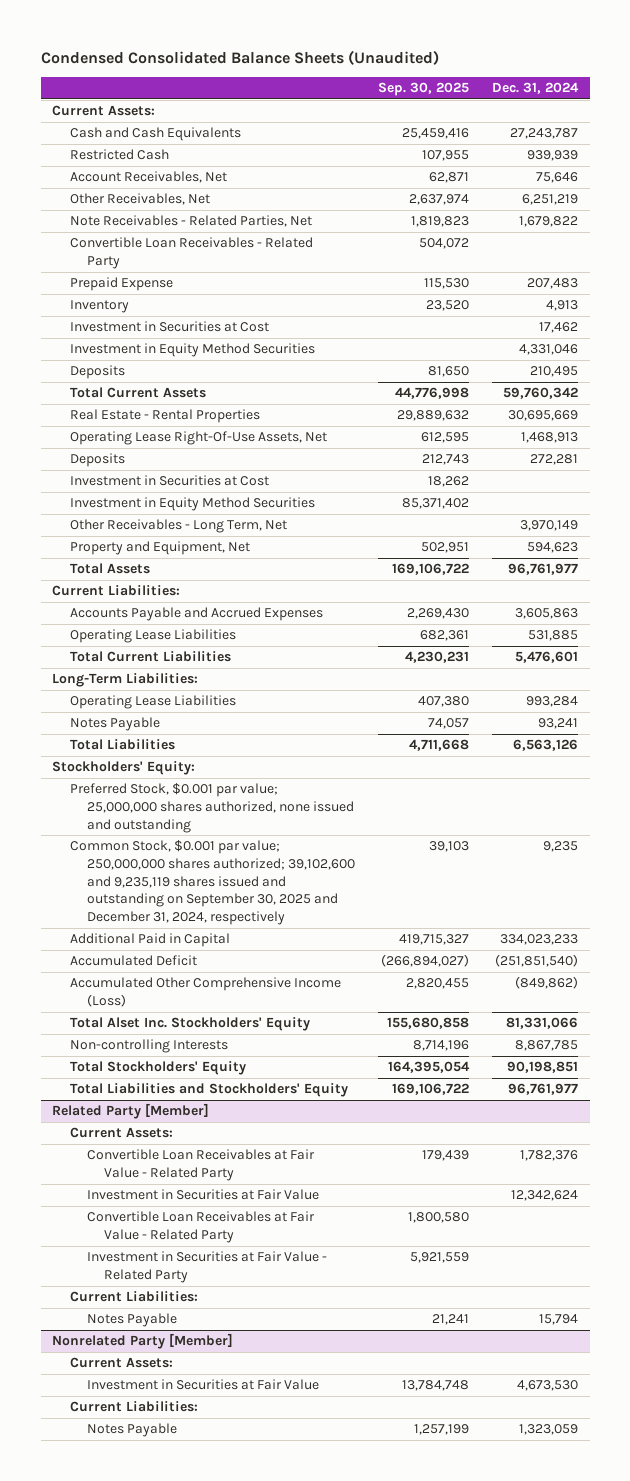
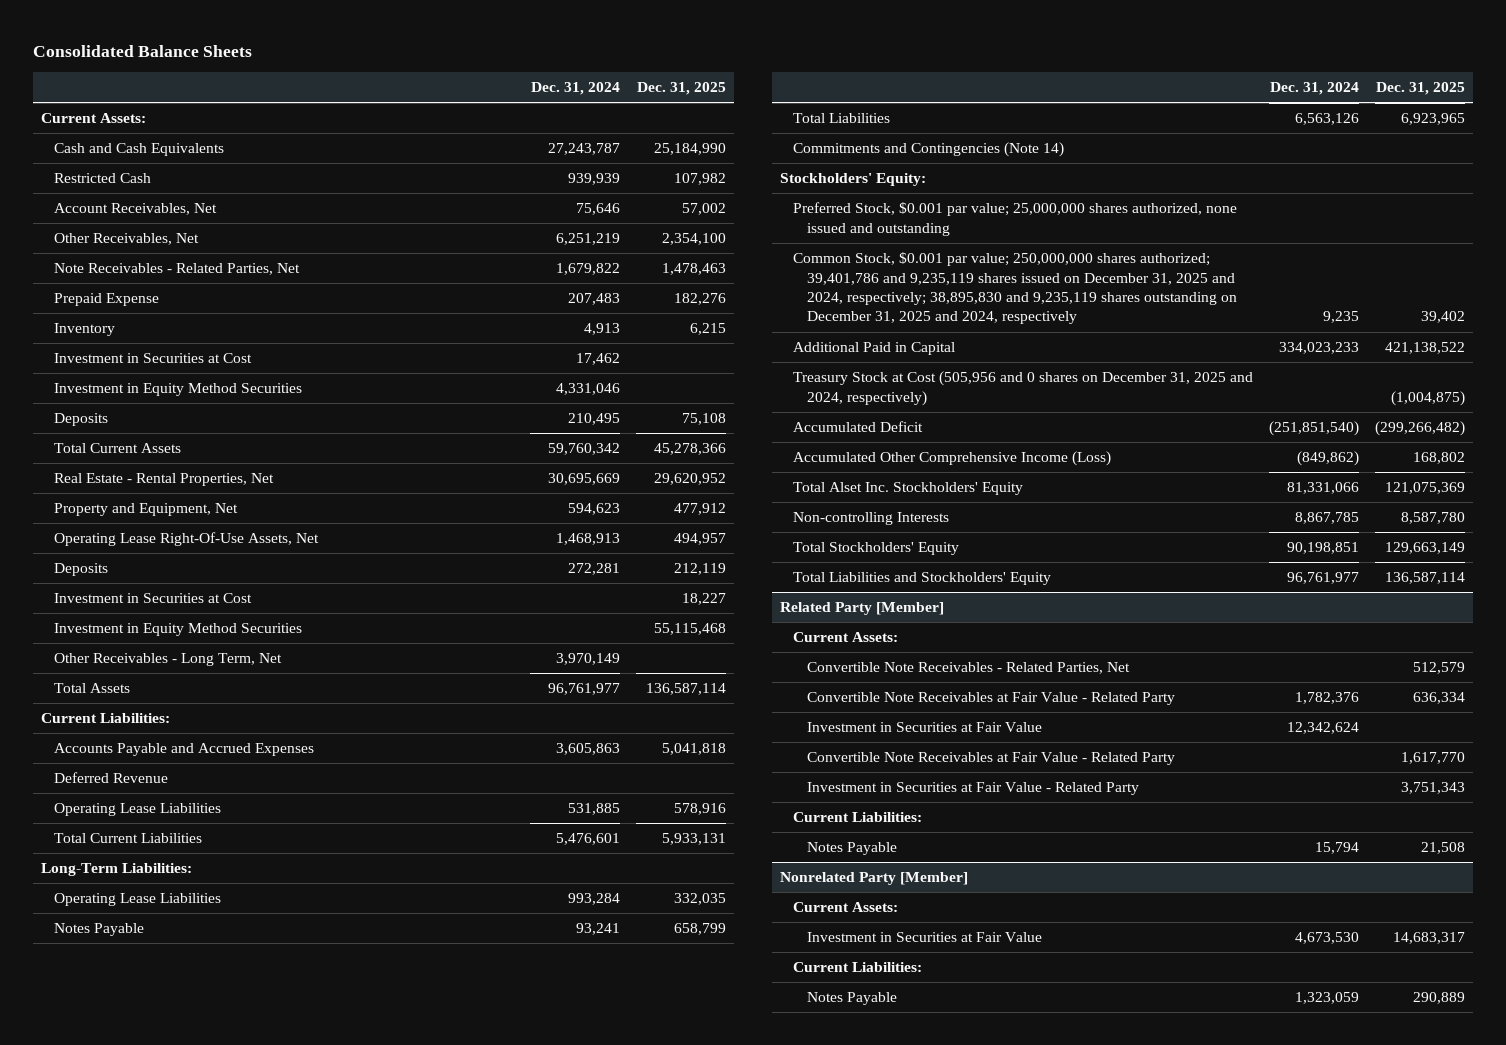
- Condensed Consolidated Balance Sheets (Unaudited)
+ Consolidated Balance Sheets
- | Sep. 30, 2025 | Dec. 31, 2024
+ | Dec. 31, 2024 | Dec. 31, 2025
- Convertible Loan Receivables - Related Party | 504,072 |
- Real Estate - Rental Properties | 29,889,632 | 30,695,669
+ Real Estate - Rental Properties, Net | 30,695,669 | 29,620,952
moved up: Property and Equipment, Net | 594,623 | 477,912
+ Deferred Revenue
+ Commitments and Contingencies (Note 14)
- Common Stock, $0.001 par value; 250,000,000 shares authorized; 39,102,600 and 9,235,119 shares issued and outstanding on September 30, 2025 and December 31, 2024, respectively | 39,103 | 9,235
+ Common Stock, $0.001 par value; 250,000,000 shares authorized; 39,401,786 and 9,235,119 shares issued on December 31, 2025 and 2024, respectively; 38,895,830 and 9,235,119 shares outstanding on December 31, 2025 and 2024, respectively | 9,235 | 39,402
+ Treasury Stock at Cost (505,956 and 0 shares on December 31, 2025 and 2024, respectively) | | (1,004,875)
@ Related Party [Member]
- Convertible Loan Receivables at Fair Value - Related Party | 179,439 | 1,782,376
+ Convertible Note Receivables - Related Parties, Net | | 512,579
+ Convertible Note Receivables at Fair Value - Related Party | 1,782,376 | 636,334
- Convertible Loan Receivables at Fair Value - Related Party | 1,800,580 |
+ Convertible Note Receivables at Fair Value - Related Party | | 1,617,770

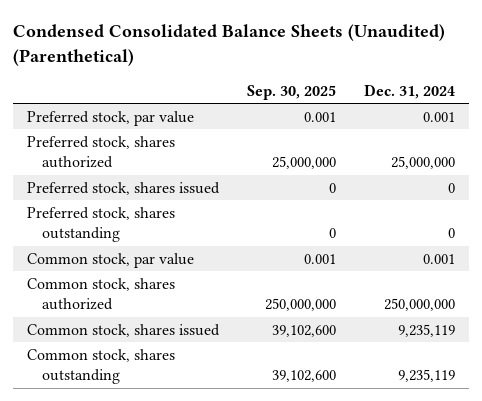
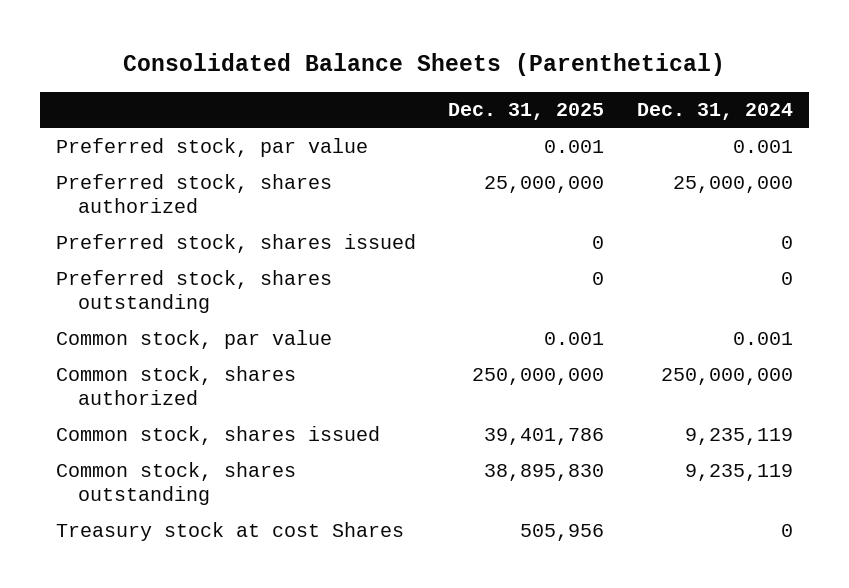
- Condensed Consolidated Balance Sheets (Unaudited) (Parenthetical)
+ Consolidated Balance Sheets (Parenthetical)
- | Sep. 30, 2025 | Dec. 31, 2024
+ | Dec. 31, 2025 | Dec. 31, 2024
+ Treasury stock at cost Shares | 505,956 | 0

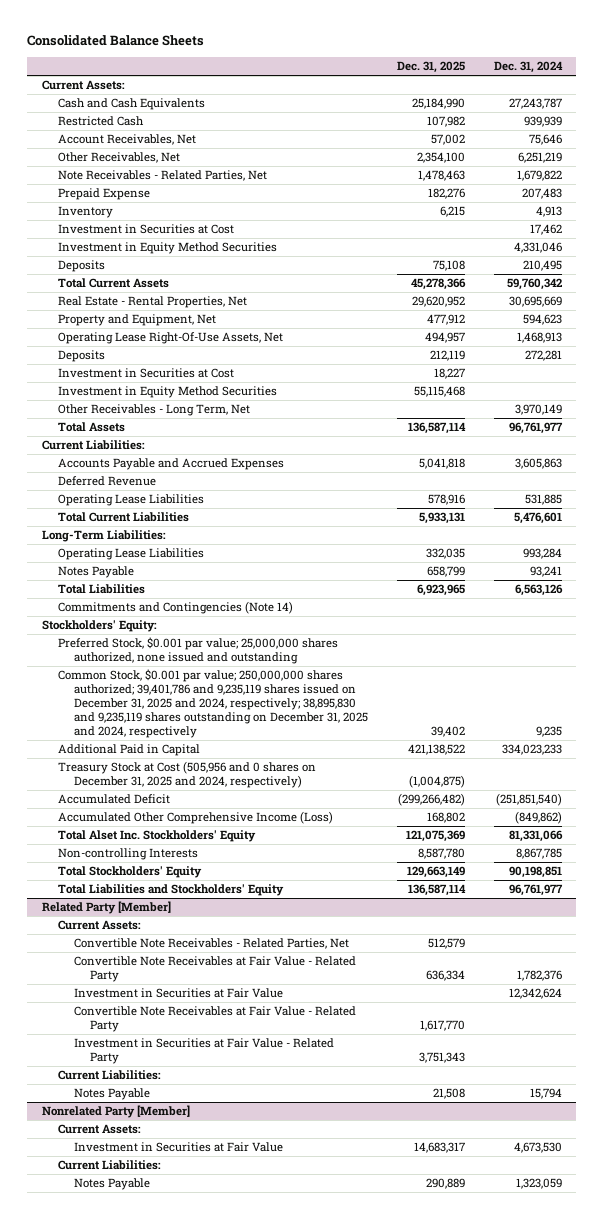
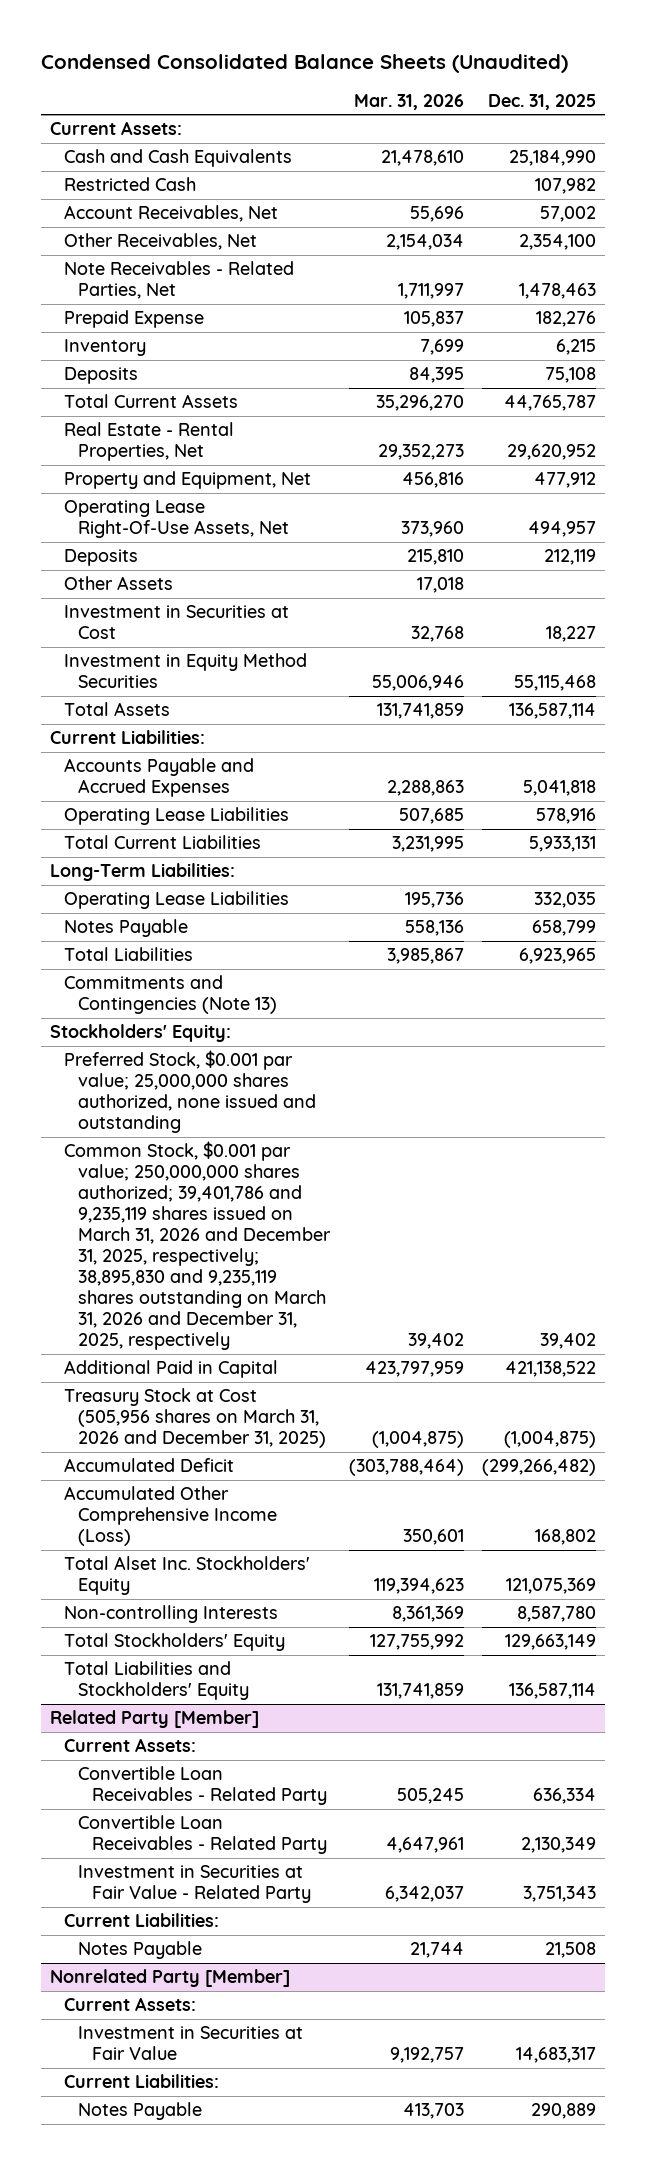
- Consolidated Balance Sheets
+ Condensed Consolidated Balance Sheets (Unaudited)
- | Dec. 31, 2025 | Dec. 31, 2024
+ | Mar. 31, 2026 | Dec. 31, 2025
- Investment in Securities at Cost | | 17,462
- Investment in Equity Method Securities | | 4,331,046
- Total Current Assets | 45,278,366 | 59,760,342
+ Total Current Assets | 35,296,270 | 44,765,787
+ Other Assets | 17,018 |
- Other Receivables - Long Term, Net | | 3,970,149
- Deferred Revenue
- Commitments and Contingencies (Note 14)
+ Commitments and Contingencies (Note 13)
- Common Stock, $0.001 par value; 250,000,000 shares authorized; 39,401,786 and 9,235,119 shares issued on December 31, 2025 and 2024, respectively; 38,895,830 and 9,235,119 shares outstanding on December 31, 2025 and 2024, respectively | 39,402 | 9,235
+ Common Stock, $0.001 par value; 250,000,000 shares authorized; 39,401,786 and 9,235,119 shares issued on March 31, 2026 and December 31, 2025, respectively; 38,895,830 and 9,235,119 shares outstanding on March 31, 2026 and December 31, 2025, respectively | 39,402 | 39,402
- Treasury Stock at Cost (505,956 and 0 shares on December 31, 2025 and 2024, respectively) | (1,004,875) |
+ Treasury Stock at Cost (505,956 shares on March 31, 2026 and December 31, 2025) | (1,004,875) | (1,004,875)
@ Related Party [Member]
- Convertible Note Receivables - Related Parties, Net | 512,579 |
- Convertible Note Receivables at Fair Value - Related Party | 636,334 | 1,782,376
- Investment in Securities at Fair Value | | 12,342,624
- Convertible Note Receivables at Fair Value - Related Party | 1,617,770 |
+ Convertible Loan Receivables - Related Party | 505,245 | 636,334
+ Convertible Loan Receivables - Related Party | 4,647,961 | 2,130,349

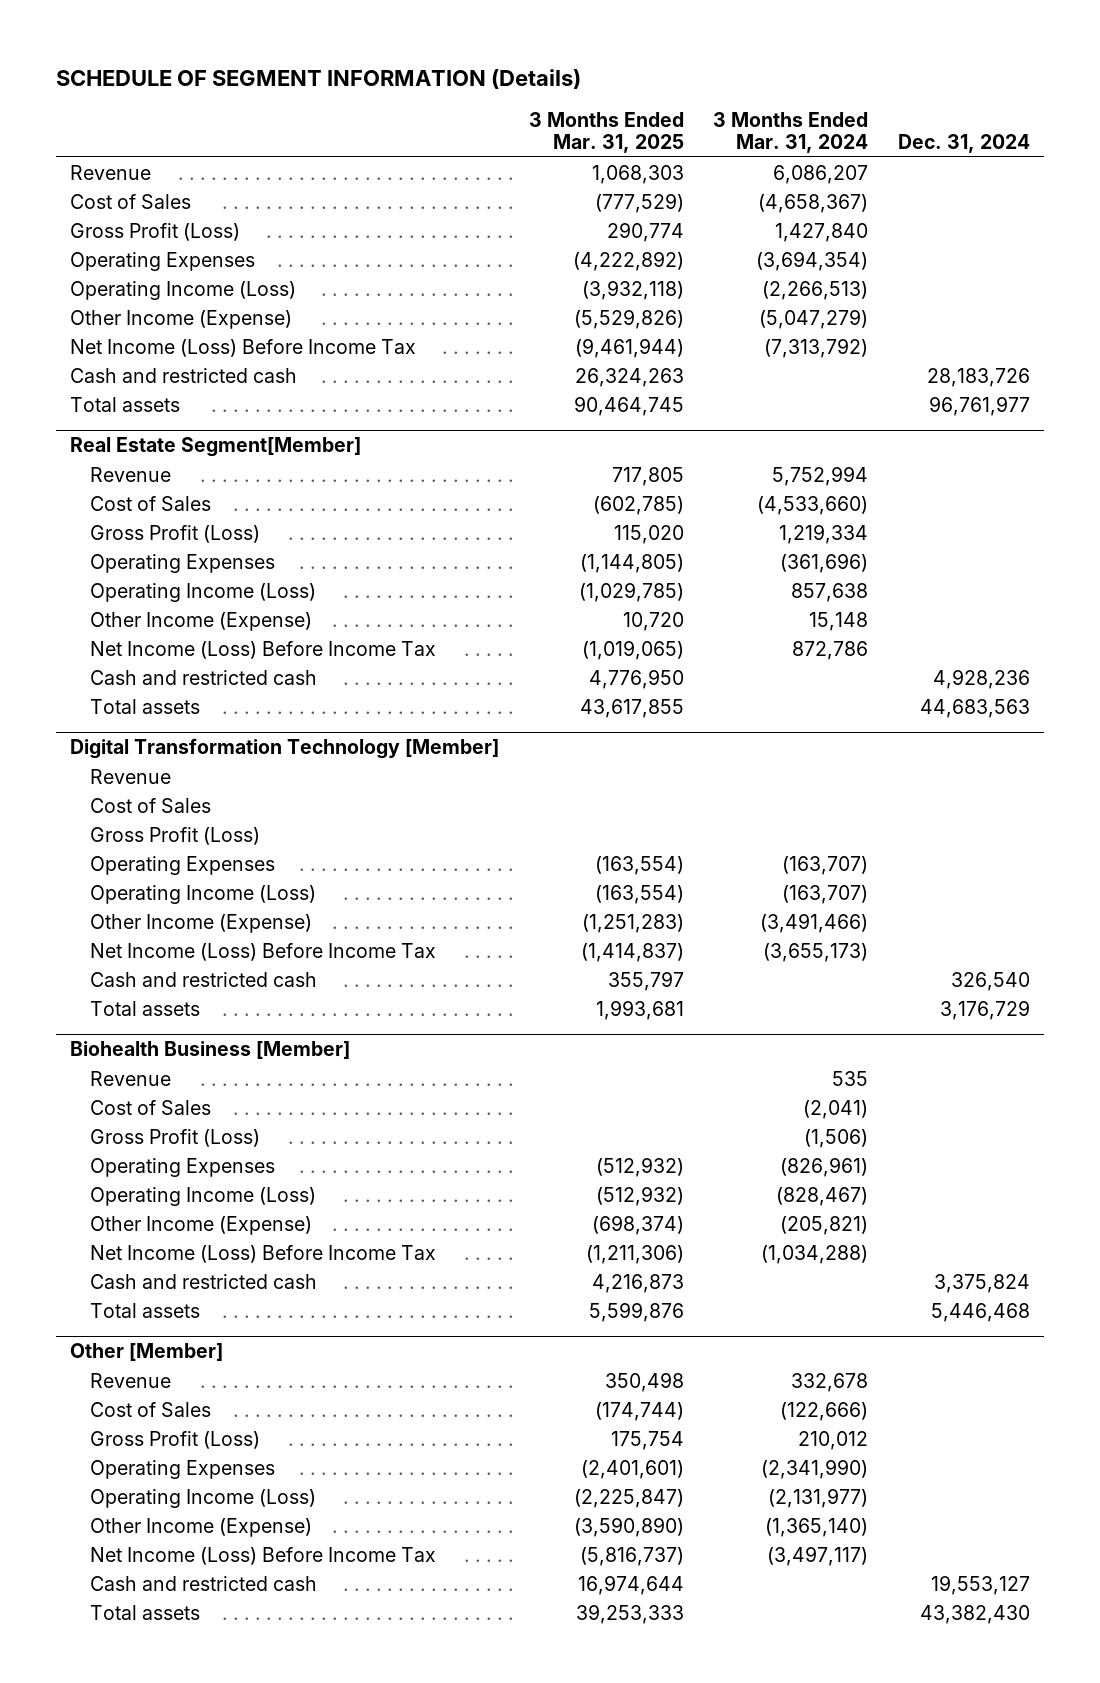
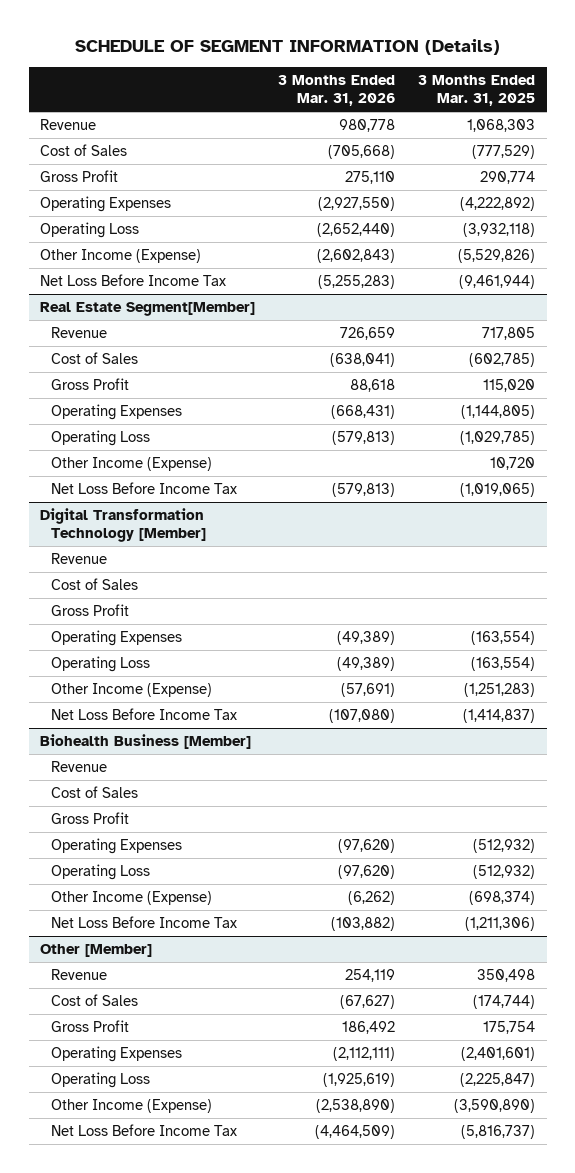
- | 3 Months Ended Mar. 31, 2025 | 3 Months Ended Mar. 31, 2024 | Dec. 31, 2024
+ | 3 Months Ended Mar. 31, 2026 | 3 Months Ended Mar. 31, 2025
- Gross Profit (Loss) | 290,774 | 1,427,840 |
+ Gross Profit | 275,110 | 290,774
- Operating Income (Loss) | (3,932,118) | (2,266,513) |
+ Operating Loss | (2,652,440) | (3,932,118)
- Net Income (Loss) Before Income Tax | (9,461,944) | (7,313,792) |
- Cash and restricted cash | 26,324,263 | | 28,183,726
- Total assets | 90,464,745 | | 96,761,977
+ Net Loss Before Income Tax | (5,255,283) | (9,461,944)
@ Real Estate Segment[Member]
- Gross Profit (Loss) | 115,020 | 1,219,334 |
+ Gross Profit | 88,618 | 115,020
- Operating Income (Loss) | (1,029,785) | 857,638 |
+ Operating Loss | (579,813) | (1,029,785)
- Net Income (Loss) Before Income Tax | (1,019,065) | 872,786 |
- Cash and restricted cash | 4,776,950 | | 4,928,236
- Total assets | 43,617,855 | | 44,683,563
+ Net Loss Before Income Tax | (579,813) | (1,019,065)
@ Digital Transformation Technology [Member]
- Gross Profit (Loss)
+ Gross Profit
- Operating Income (Loss) | (163,554) | (163,707) |
+ Operating Loss | (49,389) | (163,554)
- Net Income (Loss) Before Income Tax | (1,414,837) | (3,655,173) |
- Cash and restricted cash | 355,797 | | 326,540
- Total assets | 1,993,681 | | 3,176,729
+ Net Loss Before Income Tax | (107,080) | (1,414,837)
@ Biohealth Business [Member]
- Gross Profit (Loss) | | (1,506) |
+ Gross Profit
- Operating Income (Loss) | (512,932) | (828,467) |
+ Operating Loss | (97,620) | (512,932)
- Net Income (Loss) Before Income Tax | (1,211,306) | (1,034,288) |
- Cash and restricted cash | 4,216,873 | | 3,375,824
- Total assets | 5,599,876 | | 5,446,468
+ Net Loss Before Income Tax | (103,882) | (1,211,306)
@ Other [Member]
- Gross Profit (Loss) | 175,754 | 210,012 |
+ Gross Profit | 186,492 | 175,754
- Operating Income (Loss) | (2,225,847) | (2,131,977) |
+ Operating Loss | (1,925,619) | (2,225,847)
- Net Income (Loss) Before Income Tax | (5,816,737) | (3,497,117) |
- Cash and restricted cash | 16,974,644 | | 19,553,127
- Total assets | 39,253,333 | | 43,382,430
+ Net Loss Before Income Tax | (4,464,509) | (5,816,737)

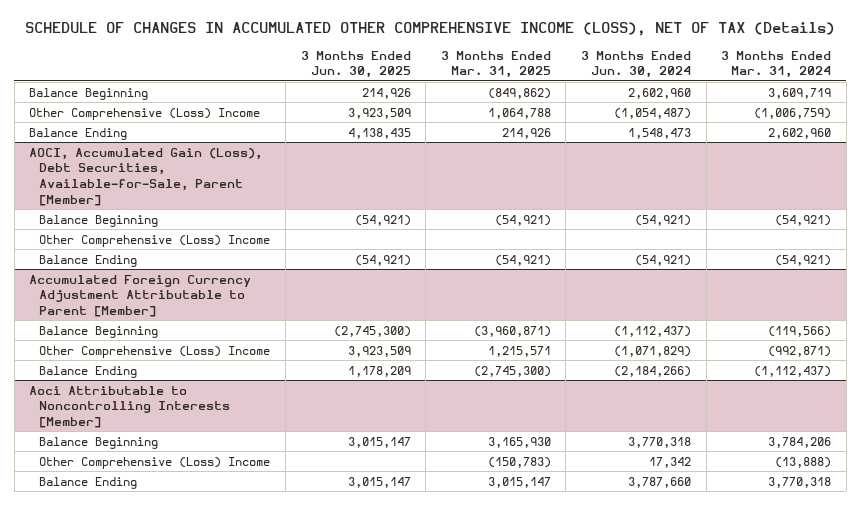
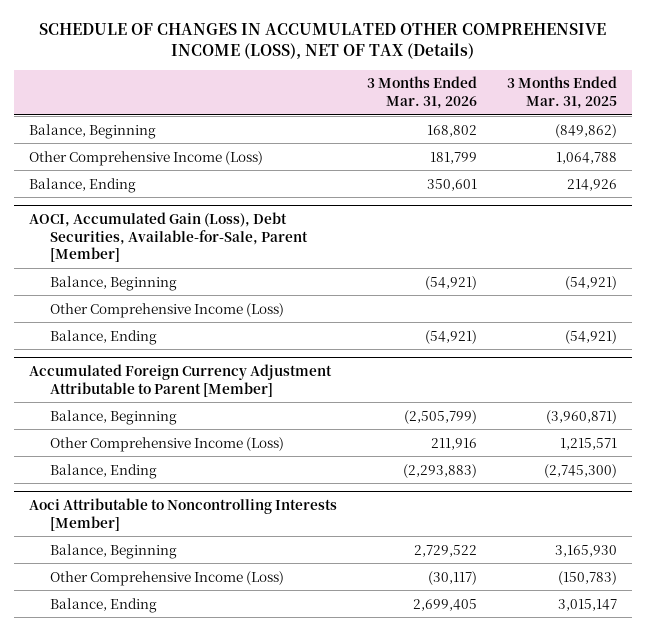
- | 3 Months Ended Jun. 30, 2025 | 3 Months Ended Mar. 31, 2025 | 3 Months Ended Jun. 30, 2024 | 3 Months Ended Mar. 31, 2024
+ | 3 Months Ended Mar. 31, 2026 | 3 Months Ended Mar. 31, 2025
- Balance Beginning | 214,926 | (849,862) | 2,602,960 | 3,609,719
- Other Comprehensive (Loss) Income | 3,923,509 | 1,064,788 | (1,054,487) | (1,006,759)
- Balance Ending | 4,138,435 | 214,926 | 1,548,473 | 2,602,960
+ Balance, Beginning | 168,802 | (849,862)
+ Other Comprehensive Income (Loss) | 181,799 | 1,064,788
+ Balance, Ending | 350,601 | 214,926
@ AOCI, Accumulated Gain (Loss), Debt Securities, Available-for-Sale, Parent [Member]
- Balance Beginning | (54,921) | (54,921) | (54,921) | (54,921)
- Other Comprehensive (Loss) Income
- Balance Ending | (54,921) | (54,921) | (54,921) | (54,921)
+ Balance, Beginning | (54,921) | (54,921)
+ Other Comprehensive Income (Loss)
+ Balance, Ending | (54,921) | (54,921)
@ Accumulated Foreign Currency Adjustment Attributable to Parent [Member]
- Balance Beginning | (2,745,300) | (3,960,871) | (1,112,437) | (119,566)
- Other Comprehensive (Loss) Income | 3,923,509 | 1,215,571 | (1,071,829) | (992,871)
- Balance Ending | 1,178,209 | (2,745,300) | (2,184,266) | (1,112,437)
+ Balance, Beginning | (2,505,799) | (3,960,871)
+ Other Comprehensive Income (Loss) | 211,916 | 1,215,571
+ Balance, Ending | (2,293,883) | (2,745,300)
@ Aoci Attributable to Noncontrolling Interests [Member]
- Balance Beginning | 3,015,147 | 3,165,930 | 3,770,318 | 3,784,206
- Other Comprehensive (Loss) Income | | (150,783) | 17,342 | (13,888)
- Balance Ending | 3,015,147 | 3,015,147 | 3,787,660 | 3,770,318
+ Balance, Beginning | 2,729,522 | 3,165,930
+ Other Comprehensive Income (Loss) | (30,117) | (150,783)
+ Balance, Ending | 2,699,405 | 3,015,147

